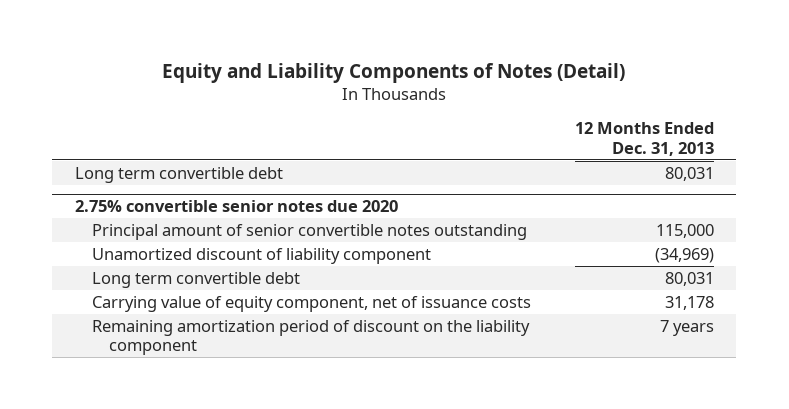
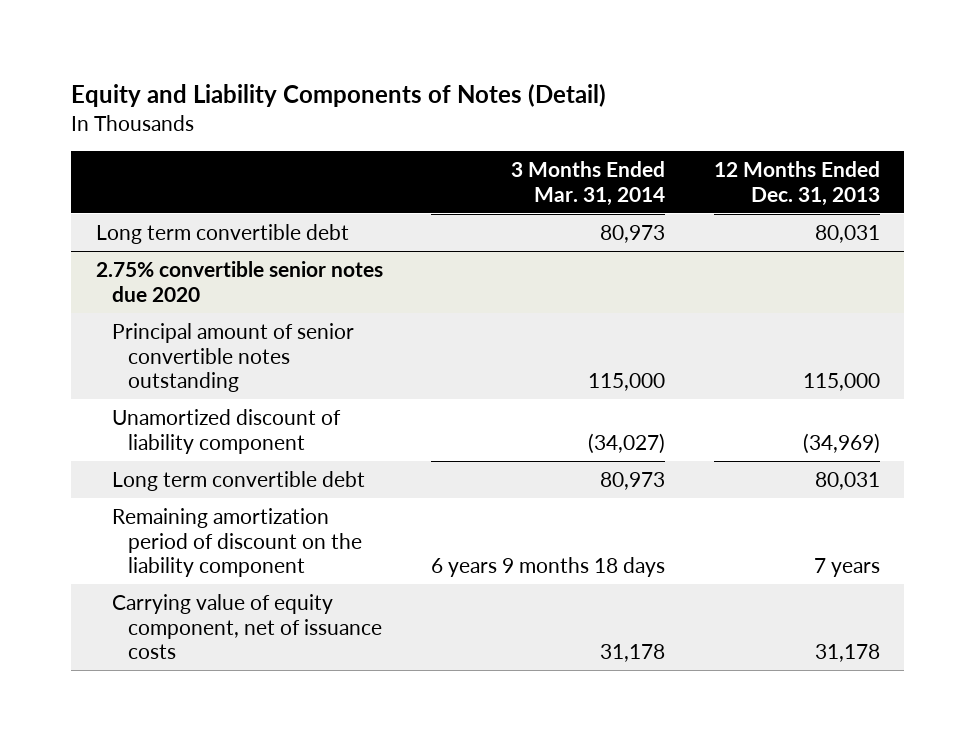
- | 12 Months Ended Dec. 31, 2013
+ | 3 Months Ended Mar. 31, 2014 | 12 Months Ended Dec. 31, 2013
@ 2.75% convertible senior notes due 2020
moved down: Carrying value of equity component, net of issuance costs | 31,178 | 31,178

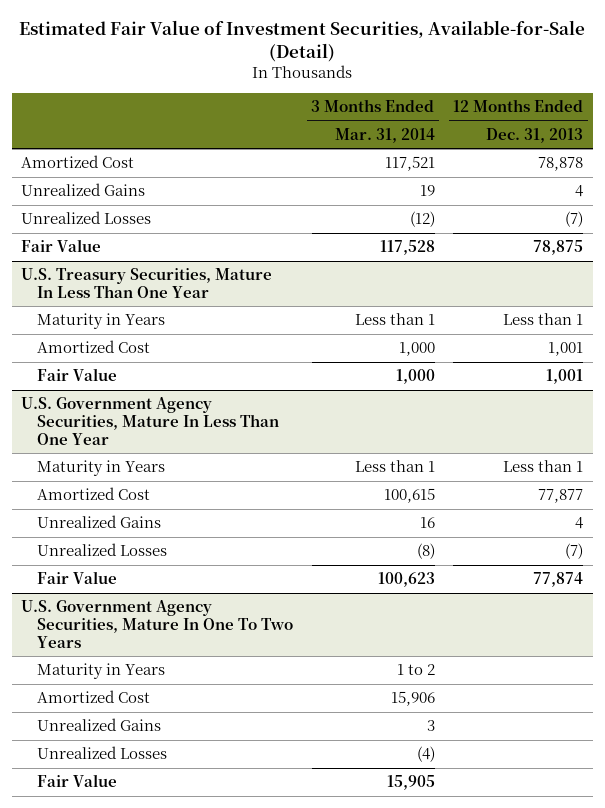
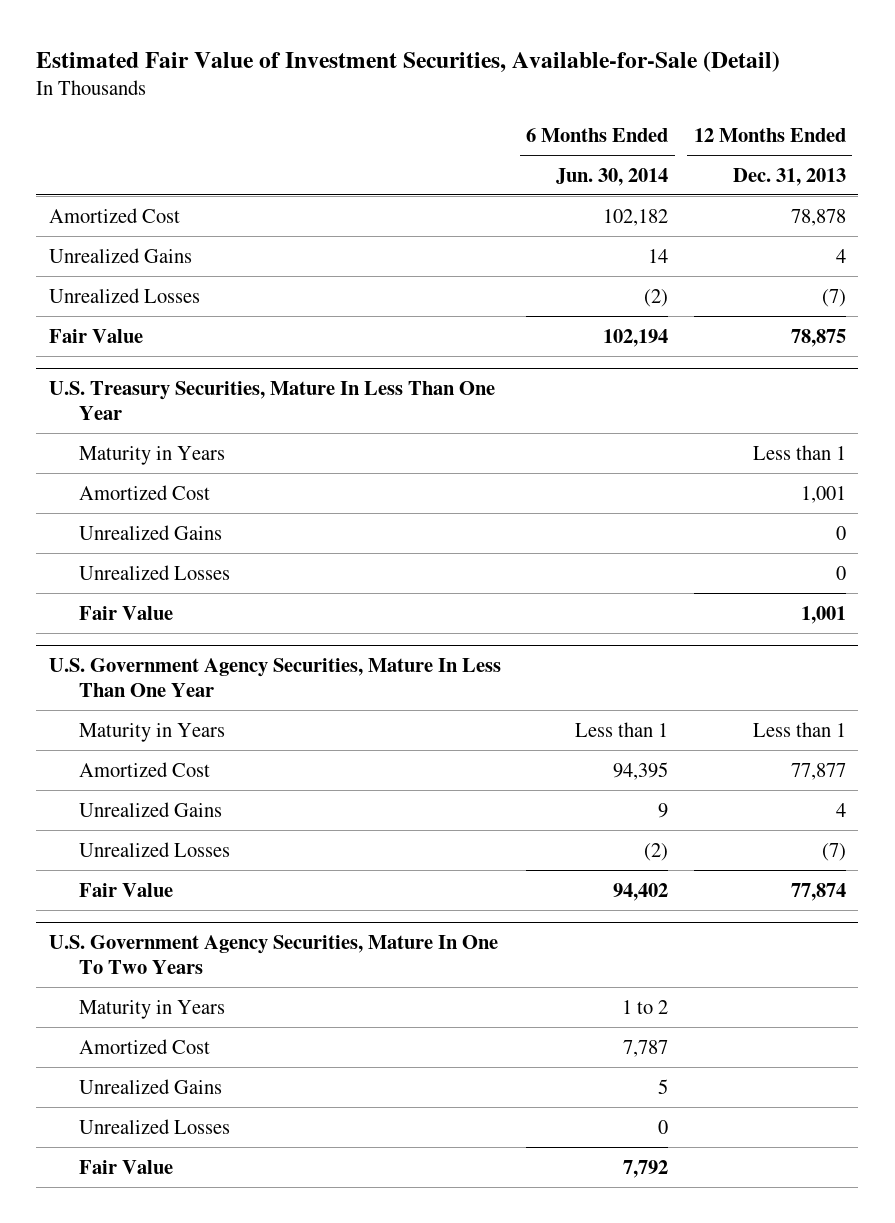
- | 3 Months Ended Mar. 31, 2014 | 12 Months Ended Dec. 31, 2013
+ | 6 Months Ended Jun. 30, 2014 | 12 Months Ended Dec. 31, 2013
@ U.S. Treasury Securities, Mature In Less Than One Year
+ Unrealized Gains | | 0
+ Unrealized Losses | | 0

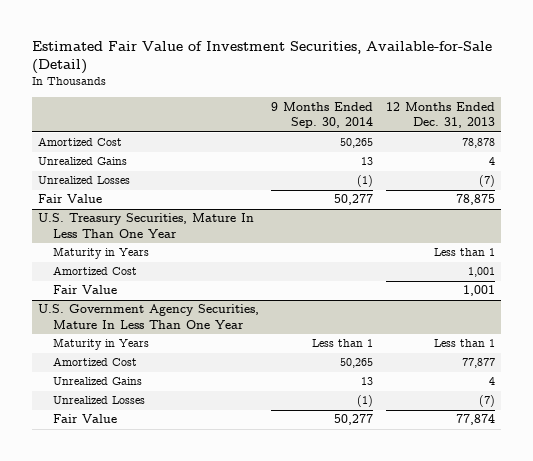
- | 6 Months Ended Jun. 30, 2014 | 12 Months Ended Dec. 31, 2013
+ | 9 Months Ended Sep. 30, 2014 | 12 Months Ended Dec. 31, 2013
@ U.S. Treasury Securities, Mature In Less Than One Year
- Unrealized Gains | | 0
- Unrealized Losses | | 0
- U.S. Government Agency Securities, Mature In One To Two Years
- Maturity in Years | 1 to 2 |
- Amortized Cost | 7,787 |
- Unrealized Gains | 5 |
- Unrealized Losses | 0 |
- Fair Value | 7,792 |

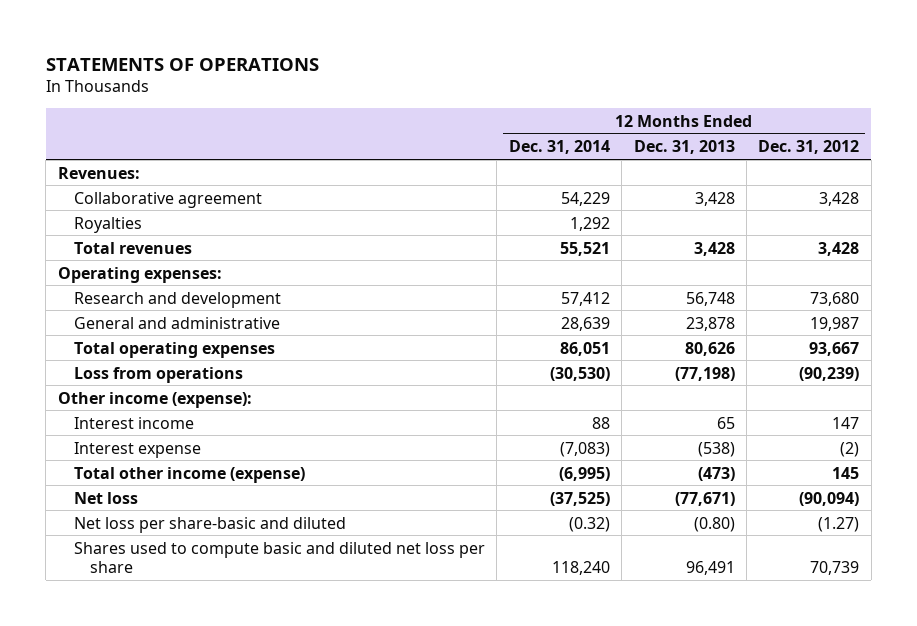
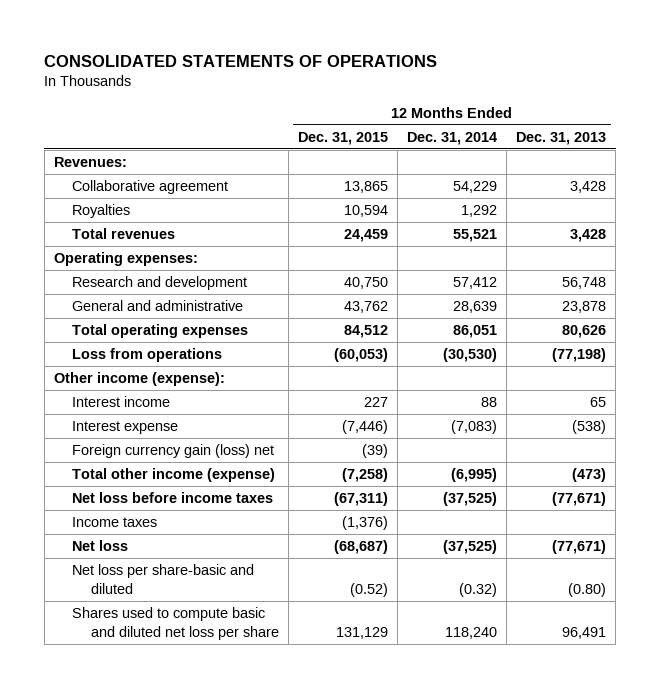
- STATEMENTS OF OPERATIONS
+ CONSOLIDATED STATEMENTS OF OPERATIONS
- | 12 Months Ended Dec. 31, 2014 | 12 Months Ended Dec. 31, 2013 | 12 Months Ended Dec. 31, 2012
+ | 12 Months Ended Dec. 31, 2015 | 12 Months Ended Dec. 31, 2014 | 12 Months Ended Dec. 31, 2013
+ Foreign currency gain (loss) net | (39) | |
+ Net loss before income taxes | (67,311) | (37,525) | (77,671)
+ Income taxes | (1,376) | |

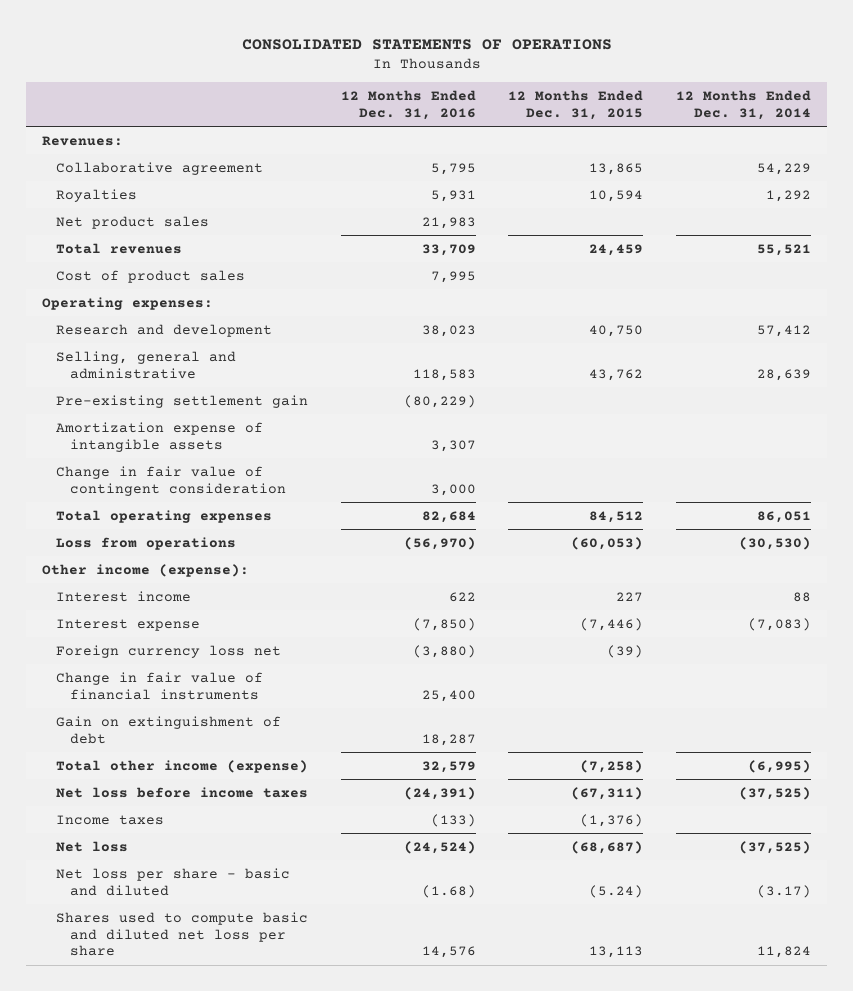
- | 12 Months Ended Dec. 31, 2015 | 12 Months Ended Dec. 31, 2014 | 12 Months Ended Dec. 31, 2013
+ | 12 Months Ended Dec. 31, 2016 | 12 Months Ended Dec. 31, 2015 | 12 Months Ended Dec. 31, 2014
+ Net product sales | 21,983 | |
+ Cost of product sales | 7,995 | |
- General and administrative | 43,762 | 28,639 | 23,878
+ Selling, general and administrative | 118,583 | 43,762 | 28,639
+ Pre-existing settlement gain | (80,229) | |
+ Amortization expense of intangible assets | 3,307 | |
+ Change in fair value of contingent consideration | 3,000 | |
- Foreign currency gain (loss) net | (39) | |
+ Foreign currency loss net | (3,880) | (39) |
+ Change in fair value of financial instruments | 25,400 | |
+ Gain on extinguishment of debt | 18,287 | |
- Net loss per share-basic and diluted | (0.52) | (0.32) | (0.80)
- Shares used to compute basic and diluted net loss per share | 131,129 | 118,240 | 96,491
+ Net loss per share - basic and diluted | (1.68) | (5.24) | (3.17)
+ Shares used to compute basic and diluted net loss per share | 14,576 | 13,113 | 11,824

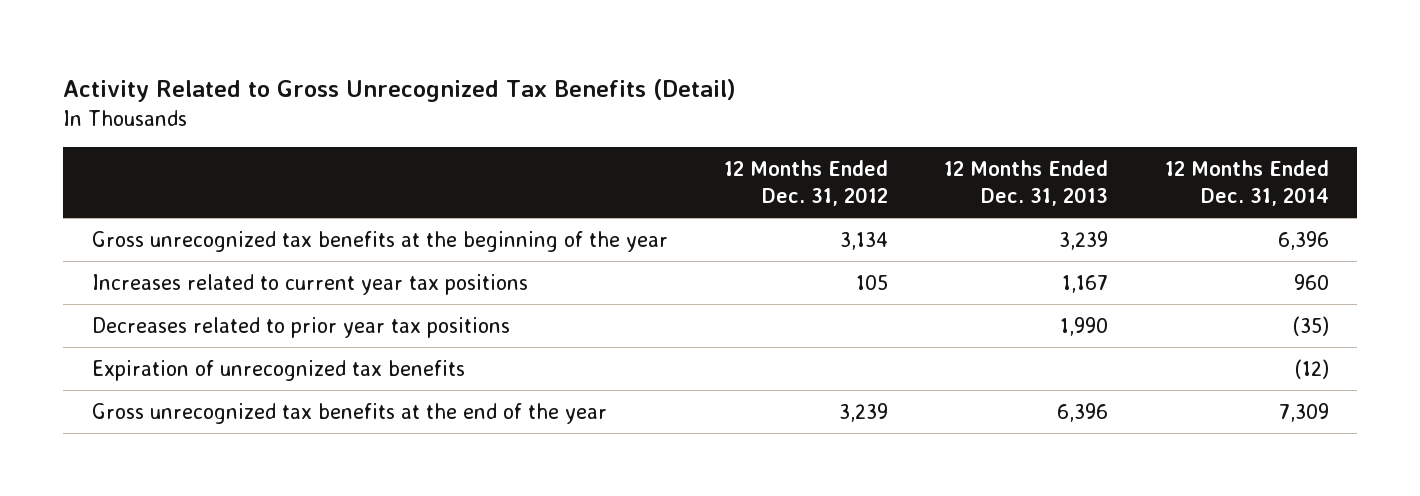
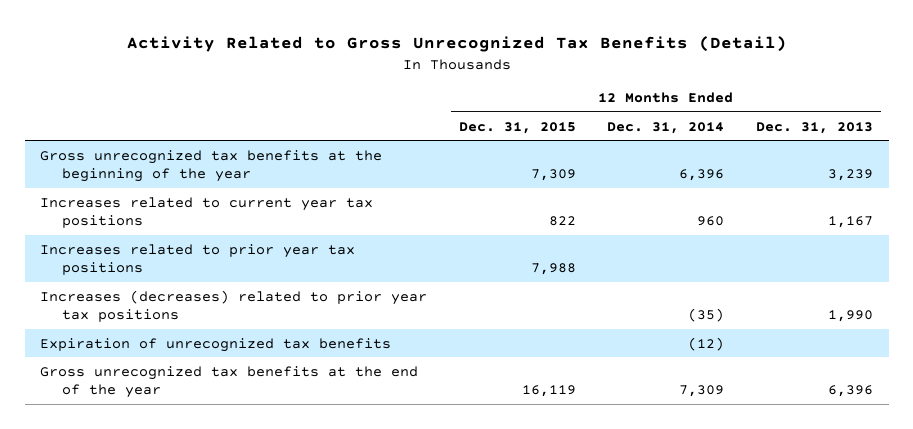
- | 12 Months Ended Dec. 31, 2012 | 12 Months Ended Dec. 31, 2013 | 12 Months Ended Dec. 31, 2014
+ | 12 Months Ended Dec. 31, 2015 | 12 Months Ended Dec. 31, 2014 | 12 Months Ended Dec. 31, 2013
- Decreases related to prior year tax positions | | 1,990 | (35)
+ Increases related to prior year tax positions | 7,988 | |
+ Increases (decreases) related to prior year tax positions | | (35) | 1,990

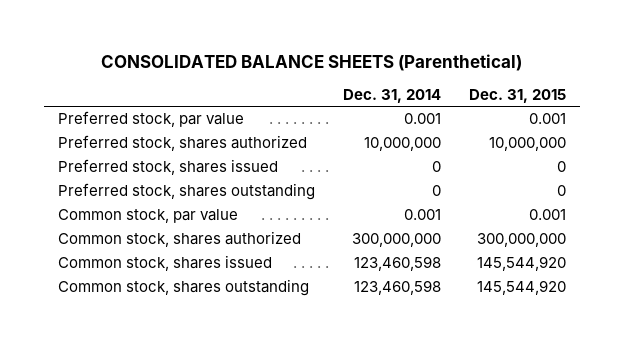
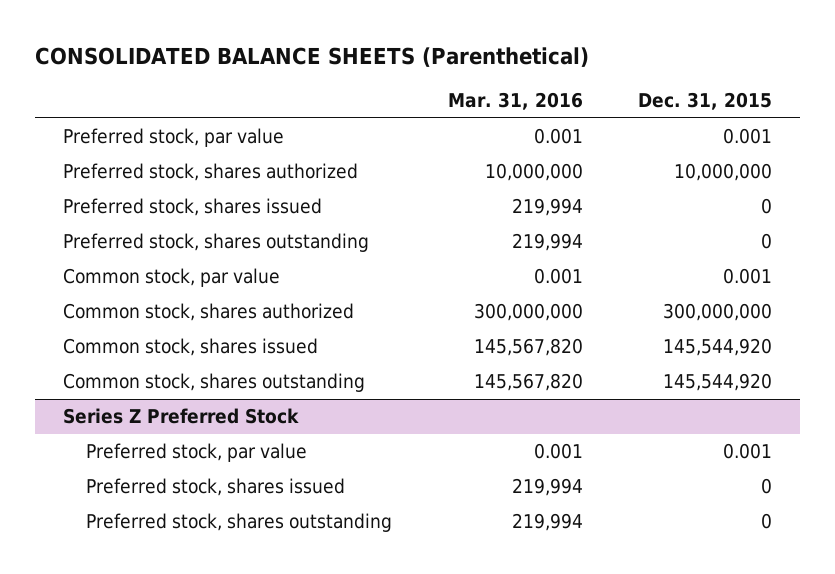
- | Dec. 31, 2014 | Dec. 31, 2015
+ | Mar. 31, 2016 | Dec. 31, 2015
+ Series Z Preferred Stock
+ Preferred stock, par value | 0.001 | 0.001
+ Preferred stock, shares issued | 219,994 | 0
+ Preferred stock, shares outstanding | 219,994 | 0

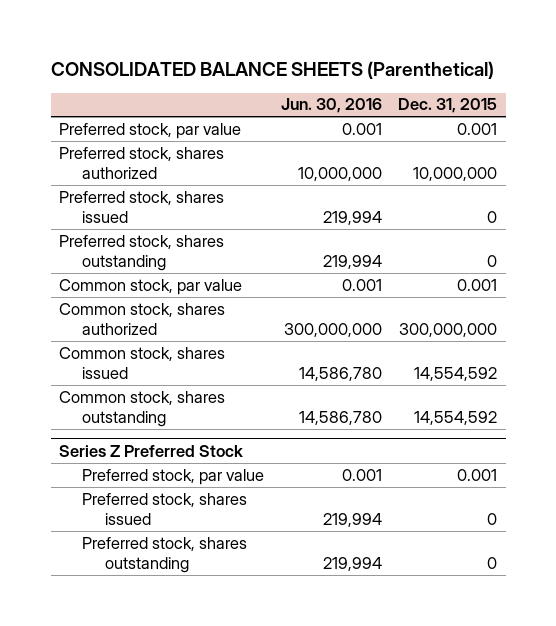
- | Mar. 31, 2016 | Dec. 31, 2015
+ | Jun. 30, 2016 | Dec. 31, 2015
- Common stock, shares issued | 145,567,820 | 145,544,920
- Common stock, shares outstanding | 145,567,820 | 145,544,920
+ Common stock, shares issued | 14,586,780 | 14,554,592
+ Common stock, shares outstanding | 14,586,780 | 14,554,592

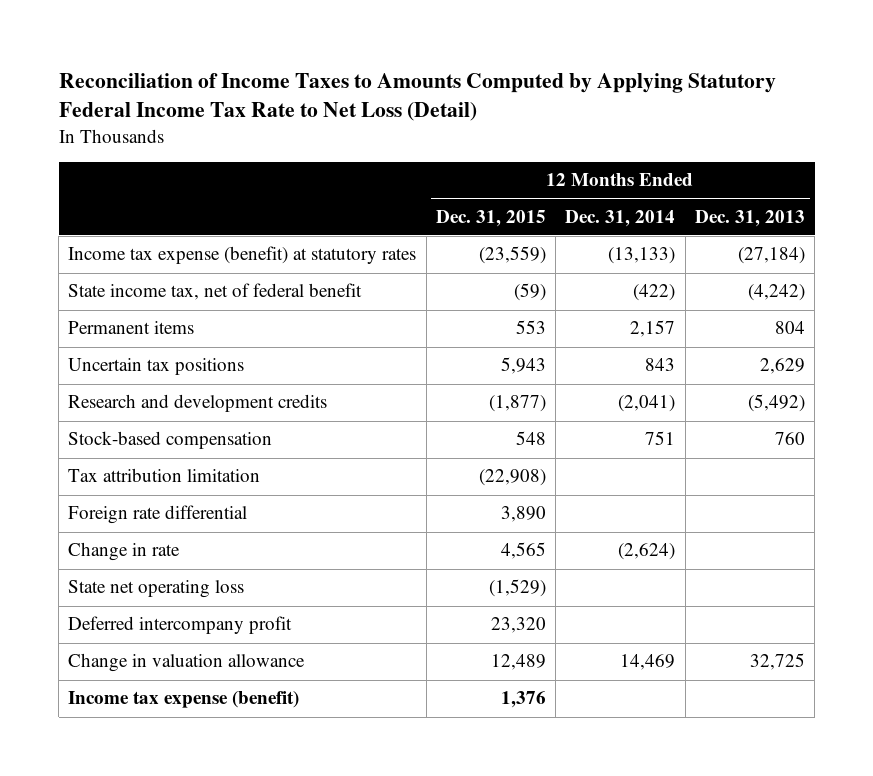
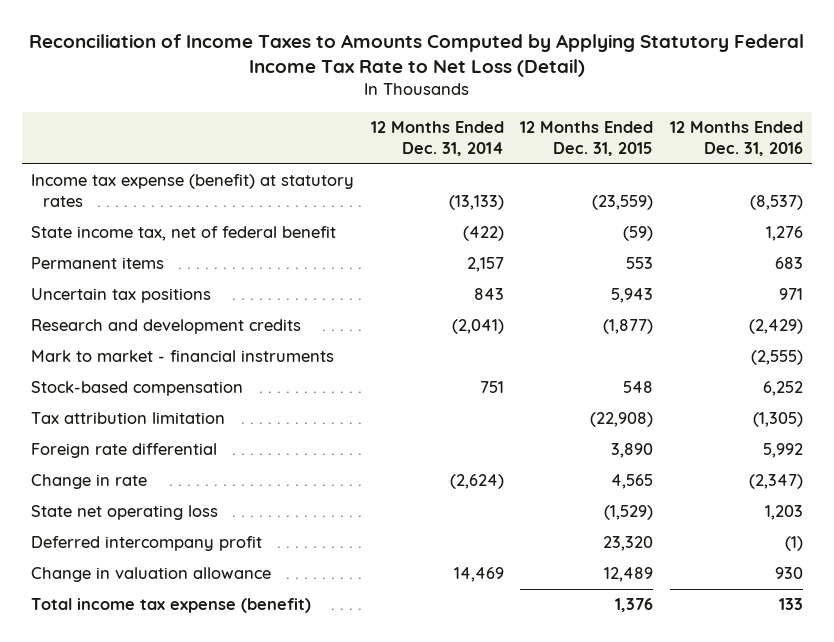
- | 12 Months Ended Dec. 31, 2015 | 12 Months Ended Dec. 31, 2014 | 12 Months Ended Dec. 31, 2013
+ | 12 Months Ended Dec. 31, 2014 | 12 Months Ended Dec. 31, 2015 | 12 Months Ended Dec. 31, 2016
+ Mark to market - financial instruments | | | (2,555)
- Income tax expense (benefit) | 1,376 | |
+ Total income tax expense (benefit) | | 1,376 | 133

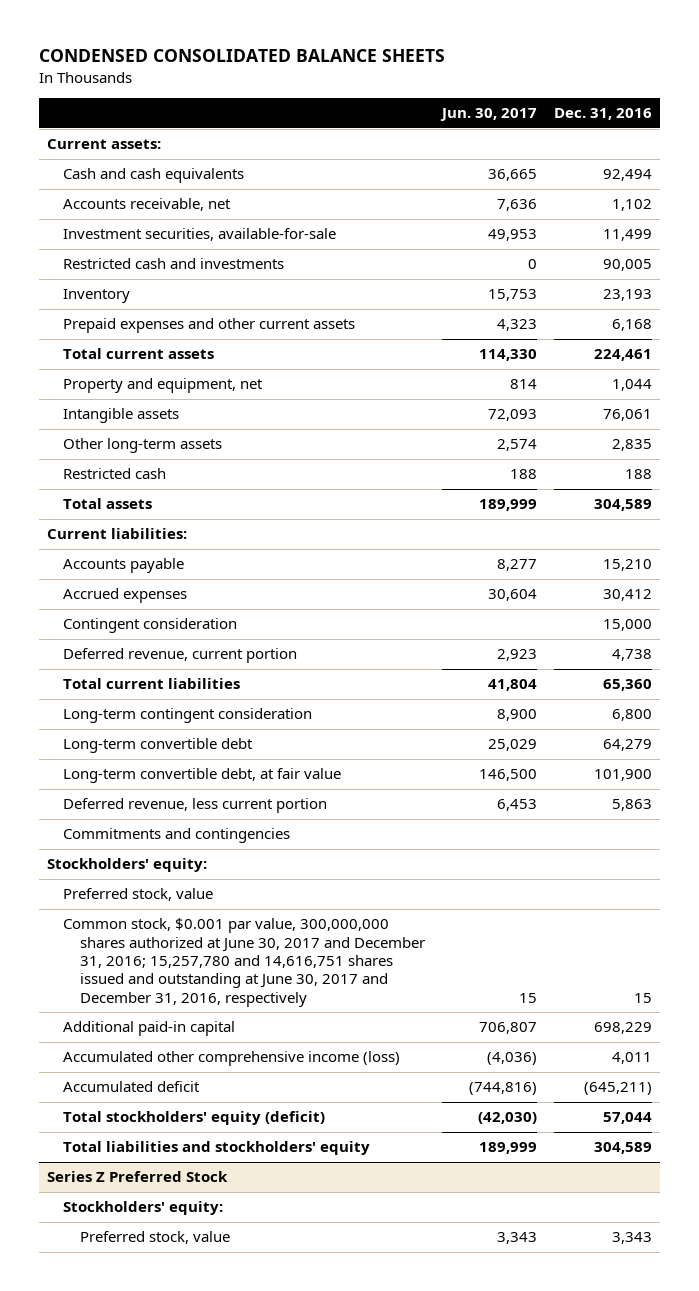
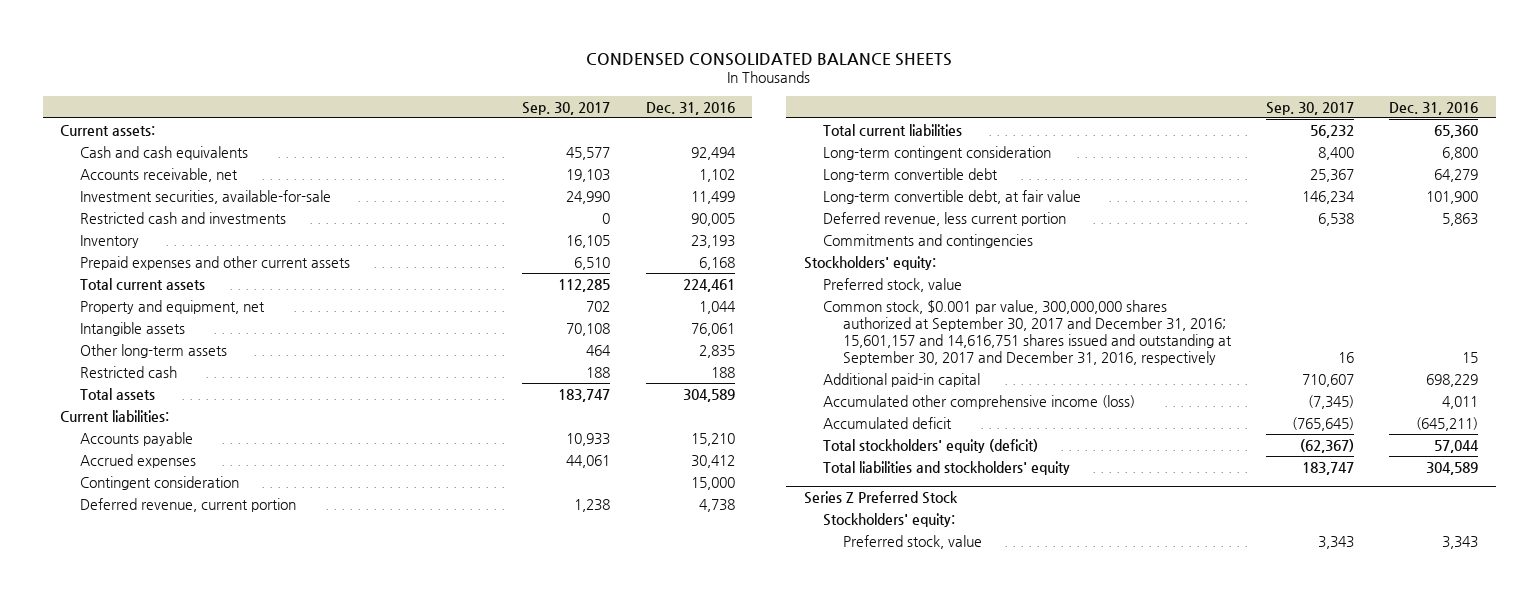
- | Jun. 30, 2017 | Dec. 31, 2016
+ | Sep. 30, 2017 | Dec. 31, 2016
- Common stock, $0.001 par value, 300,000,000 shares authorized at June 30, 2017 and December 31, 2016; 15,257,780 and 14,616,751 shares issued and outstanding at June 30, 2017 and December 31, 2016, respectively | 15 | 15
+ Common stock, $0.001 par value, 300,000,000 shares authorized at September 30, 2017 and December 31, 2016; 15,601,157 and 14,616,751 shares issued and outstanding at September 30, 2017 and December 31, 2016, respectively | 16 | 15

